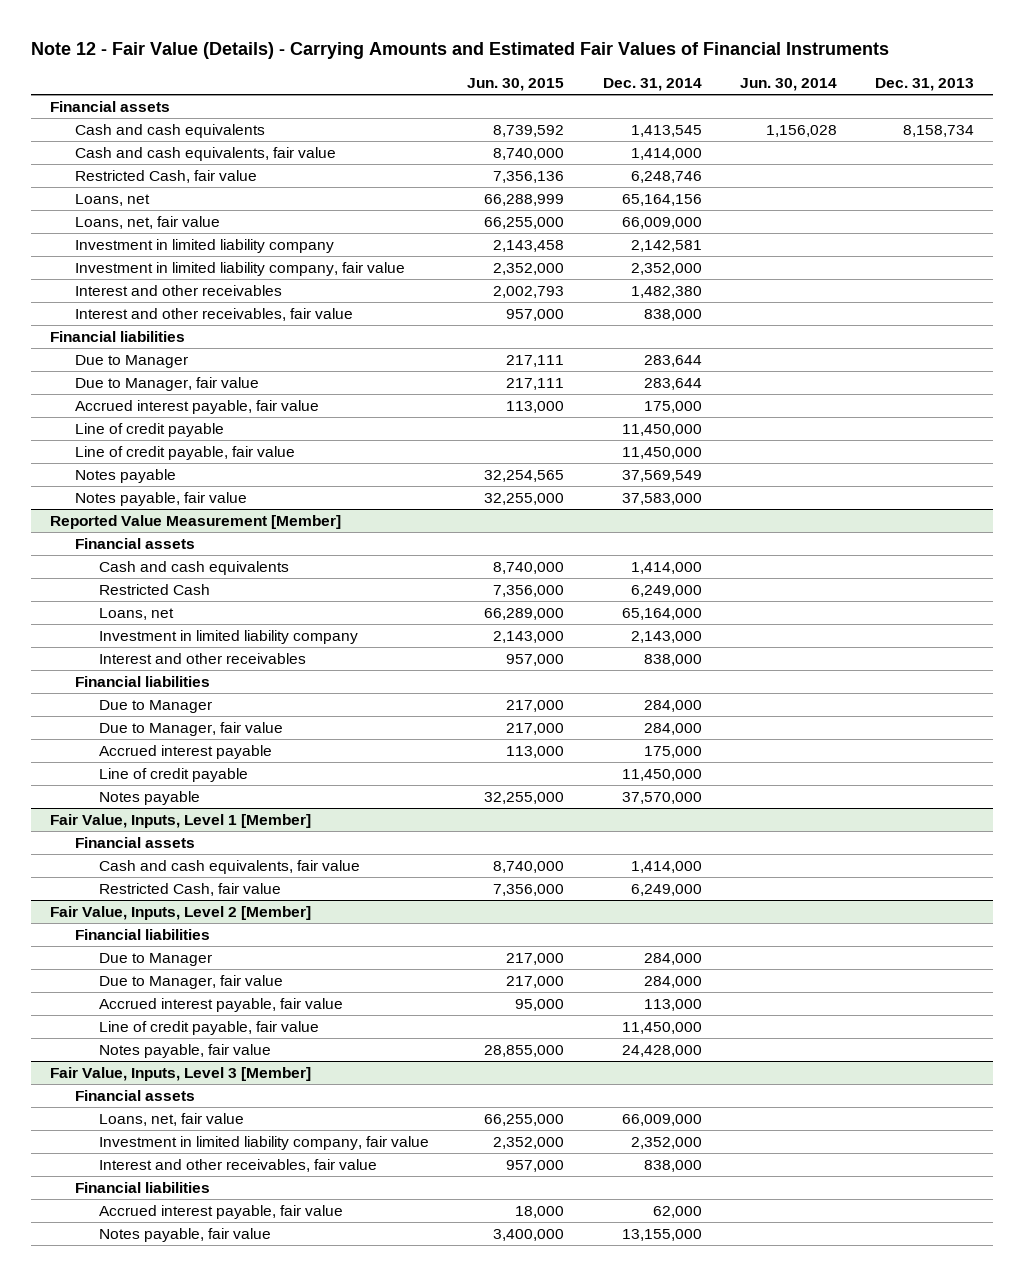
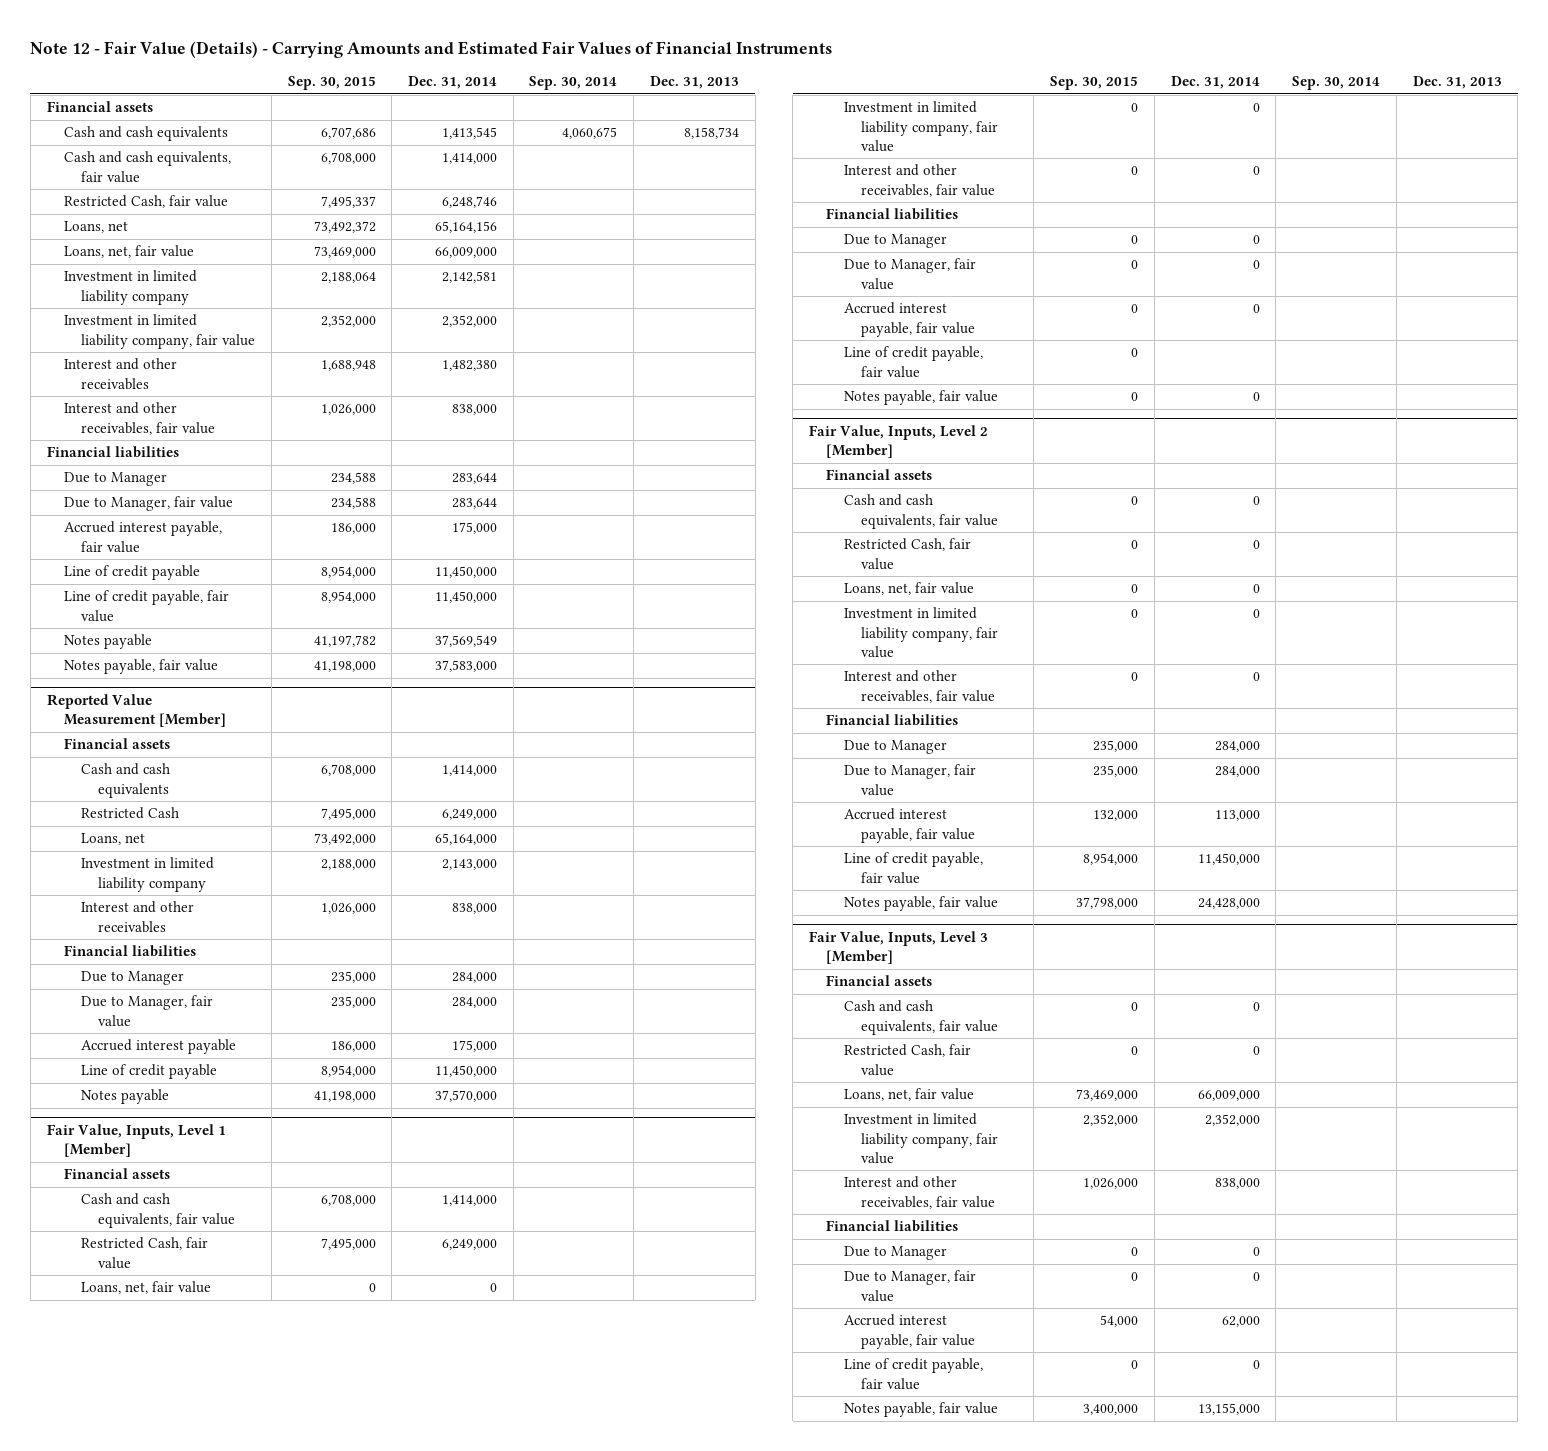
- | Jun. 30, 2015 | Dec. 31, 2014 | Jun. 30, 2014 | Dec. 31, 2013
+ | Sep. 30, 2015 | Dec. 31, 2014 | Sep. 30, 2014 | Dec. 31, 2013
@ Fair Value, Inputs, Level 1 [Member]
+ Loans, net, fair value | 0 | 0 | |
+ Investment in limited liability company, fair value | 0 | 0 | |
+ Interest and other receivables, fair value | 0 | 0 | |
+ Financial liabilities
+ Due to Manager | 0 | 0 | |
+ Due to Manager, fair value | 0 | 0 | |
+ Accrued interest payable, fair value | 0 | 0 | |
+ Line of credit payable, fair value | 0 | | |
+ Notes payable, fair value | 0 | 0 | |
@ Fair Value, Inputs, Level 2 [Member]
+ Financial assets
+ Cash and cash equivalents, fair value | 0 | 0 | |
+ Restricted Cash, fair value | 0 | 0 | |
+ Loans, net, fair value | 0 | 0 | |
+ Investment in limited liability company, fair value | 0 | 0 | |
+ Interest and other receivables, fair value | 0 | 0 | |
@ Fair Value, Inputs, Level 3 [Member]
+ Cash and cash equivalents, fair value | 0 | 0 | |
+ Restricted Cash, fair value | 0 | 0 | |
+ Due to Manager | 0 | 0 | |
+ Due to Manager, fair value | 0 | 0 | |
+ Line of credit payable, fair value | 0 | 0 | |

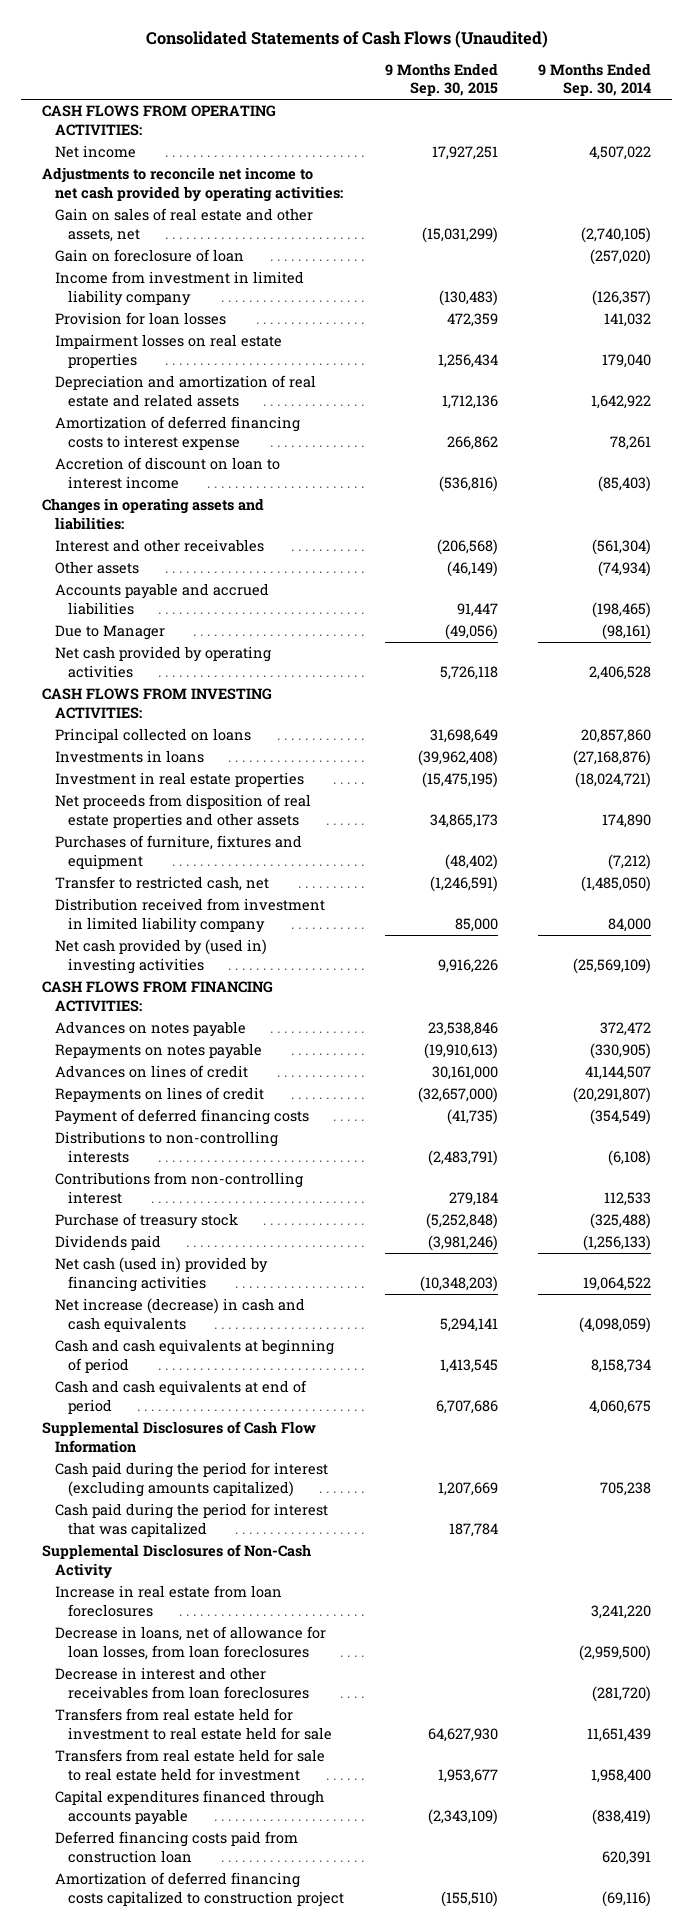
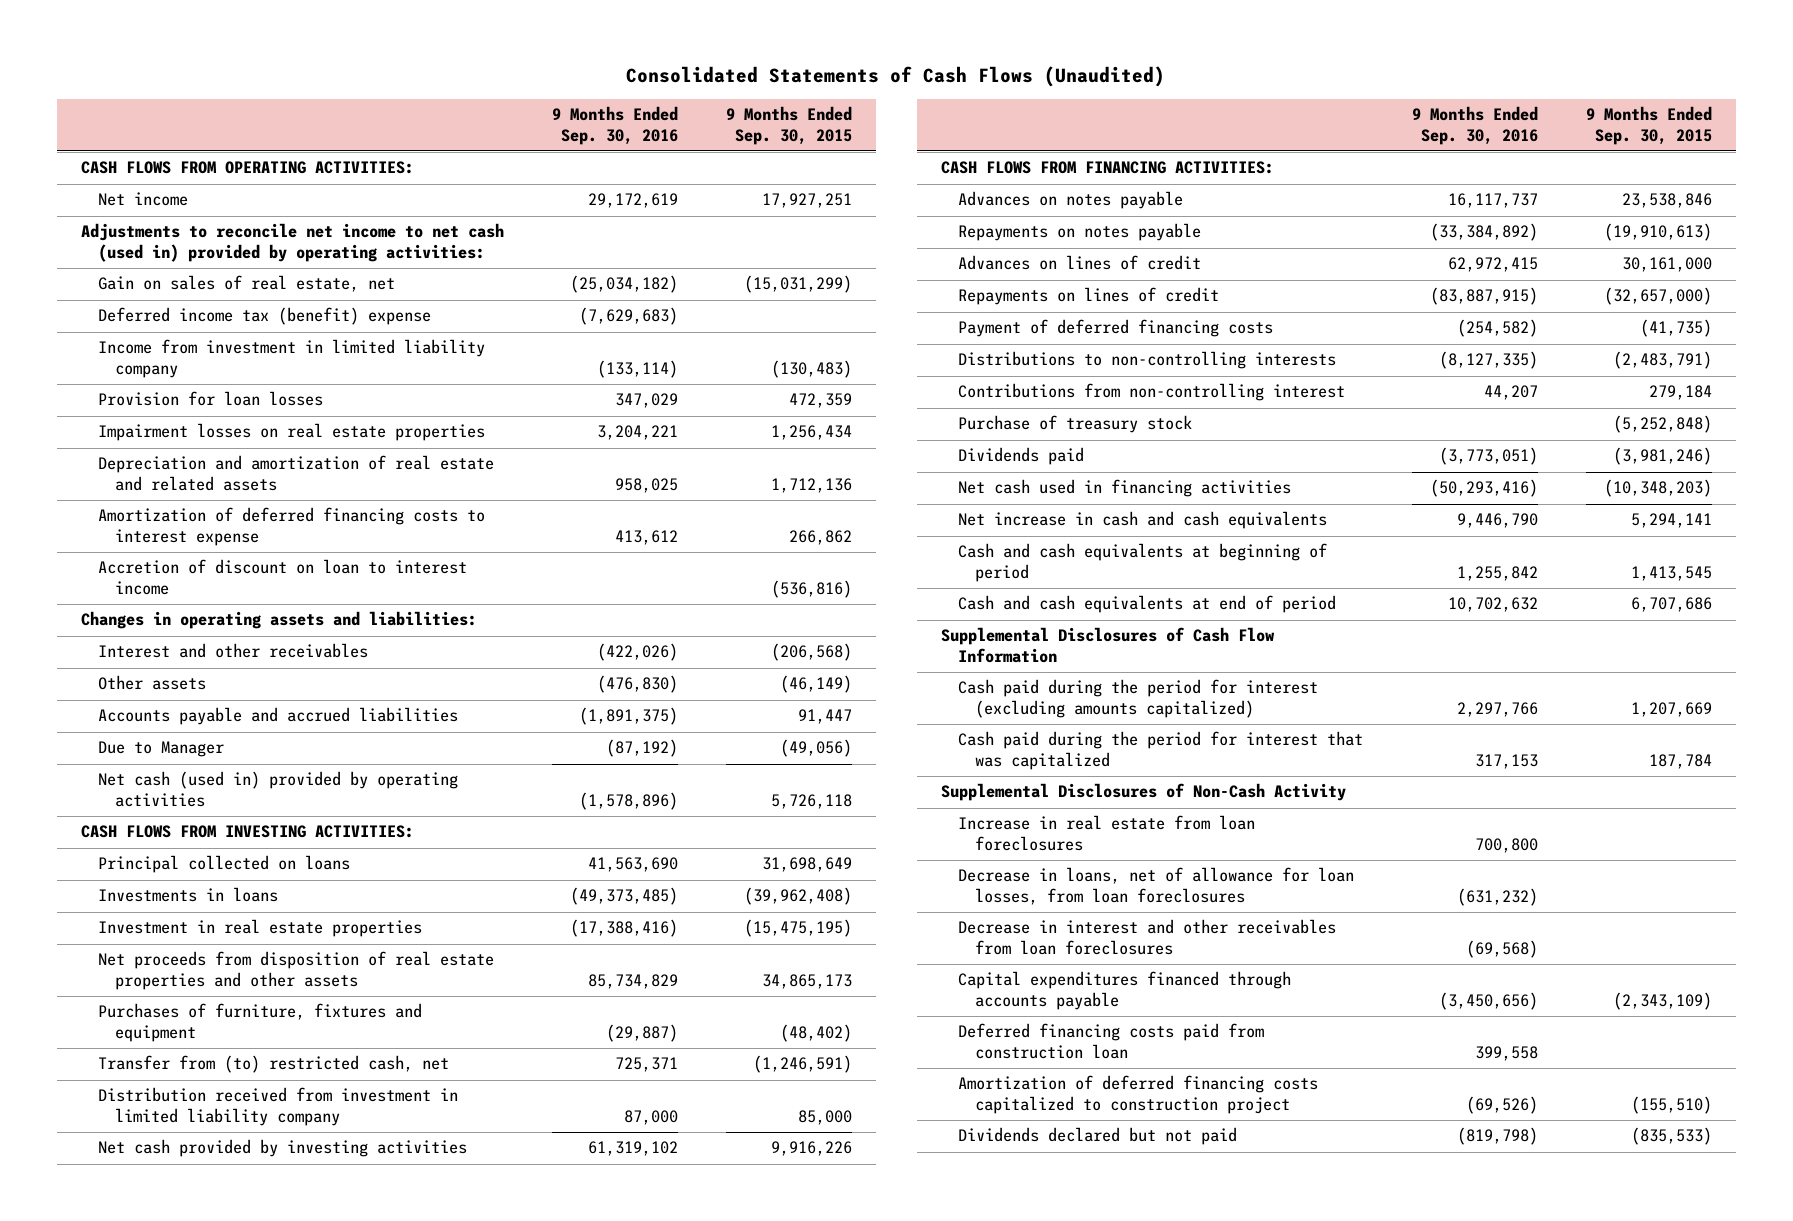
- | 9 Months Ended Sep. 30, 2015 | 9 Months Ended Sep. 30, 2014
+ | 9 Months Ended Sep. 30, 2016 | 9 Months Ended Sep. 30, 2015
- Adjustments to reconcile net income to net cash provided by operating activities:
- Gain on sales of real estate and other assets, net | (15,031,299) | (2,740,105)
- Gain on foreclosure of loan | | (257,020)
+ Adjustments to reconcile net income to net cash (used in) provided by operating activities:
+ Gain on sales of real estate, net | (25,034,182) | (15,031,299)
+ Deferred income tax (benefit) expense | (7,629,683) |
- Net cash provided by operating activities | 5,726,118 | 2,406,528
+ Net cash (used in) provided by operating activities | (1,578,896) | 5,726,118
- Transfer to restricted cash, net | (1,246,591) | (1,485,050)
+ Transfer from (to) restricted cash, net | 725,371 | (1,246,591)
- Net cash provided by (used in) investing activities | 9,916,226 | (25,569,109)
+ Net cash provided by investing activities | 61,319,102 | 9,916,226
- Net cash (used in) provided by financing activities | (10,348,203) | 19,064,522
- Net increase (decrease) in cash and cash equivalents | 5,294,141 | (4,098,059)
+ Net cash used in financing activities | (50,293,416) | (10,348,203)
+ Net increase in cash and cash equivalents | 9,446,790 | 5,294,141
- Transfers from real estate held for investment to real estate held for sale | 64,627,930 | 11,651,439
- Transfers from real estate held for sale to real estate held for investment | 1,953,677 | 1,958,400
+ Dividends declared but not paid | (819,798) | (835,533)

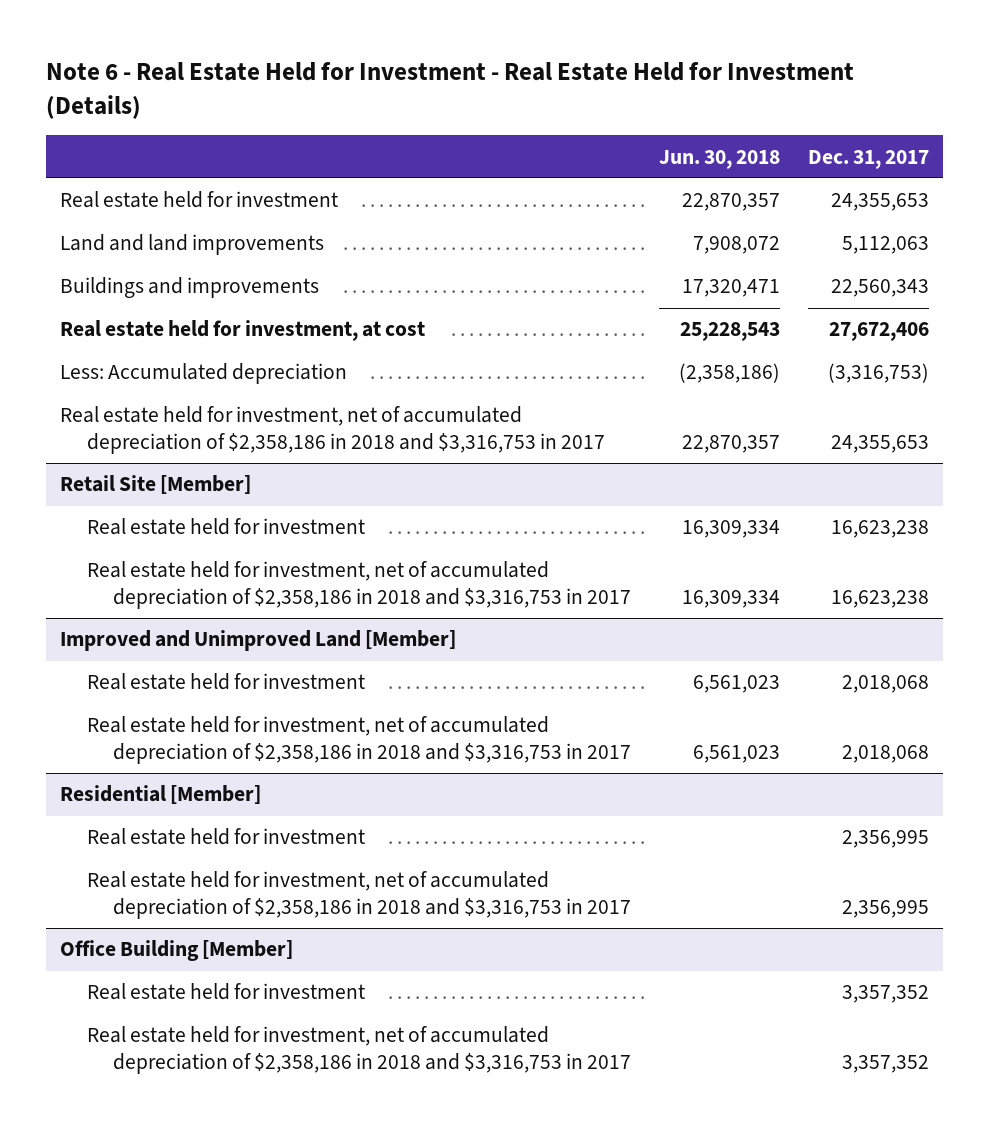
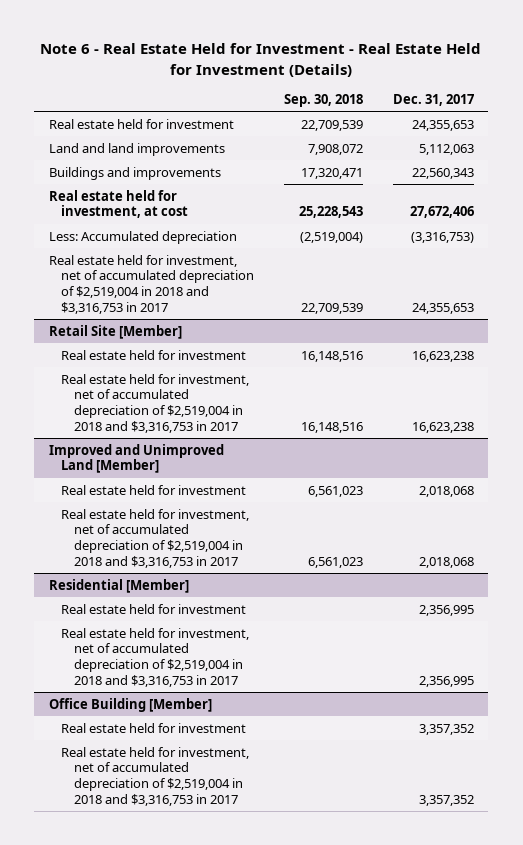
- | Jun. 30, 2018 | Dec. 31, 2017
+ | Sep. 30, 2018 | Dec. 31, 2017
- Real estate held for investment, net of accumulated depreciation of $2,358,186 in 2018 and $3,316,753 in 2017 | 22,870,357 | 24,355,653
+ Real estate held for investment, net of accumulated depreciation of $2,519,004 in 2018 and $3,316,753 in 2017 | 22,709,539 | 24,355,653
@ Retail Site [Member]
- Real estate held for investment, net of accumulated depreciation of $2,358,186 in 2018 and $3,316,753 in 2017 | 16,309,334 | 16,623,238
+ Real estate held for investment, net of accumulated depreciation of $2,519,004 in 2018 and $3,316,753 in 2017 | 16,148,516 | 16,623,238
@ Improved and Unimproved Land [Member]
- Real estate held for investment, net of accumulated depreciation of $2,358,186 in 2018 and $3,316,753 in 2017 | 6,561,023 | 2,018,068
+ Real estate held for investment, net of accumulated depreciation of $2,519,004 in 2018 and $3,316,753 in 2017 | 6,561,023 | 2,018,068
@ Residential [Member]
- Real estate held for investment, net of accumulated depreciation of $2,358,186 in 2018 and $3,316,753 in 2017 | | 2,356,995
+ Real estate held for investment, net of accumulated depreciation of $2,519,004 in 2018 and $3,316,753 in 2017 | | 2,356,995
@ Office Building [Member]
- Real estate held for investment, net of accumulated depreciation of $2,358,186 in 2018 and $3,316,753 in 2017 | | 3,357,352
+ Real estate held for investment, net of accumulated depreciation of $2,519,004 in 2018 and $3,316,753 in 2017 | | 3,357,352

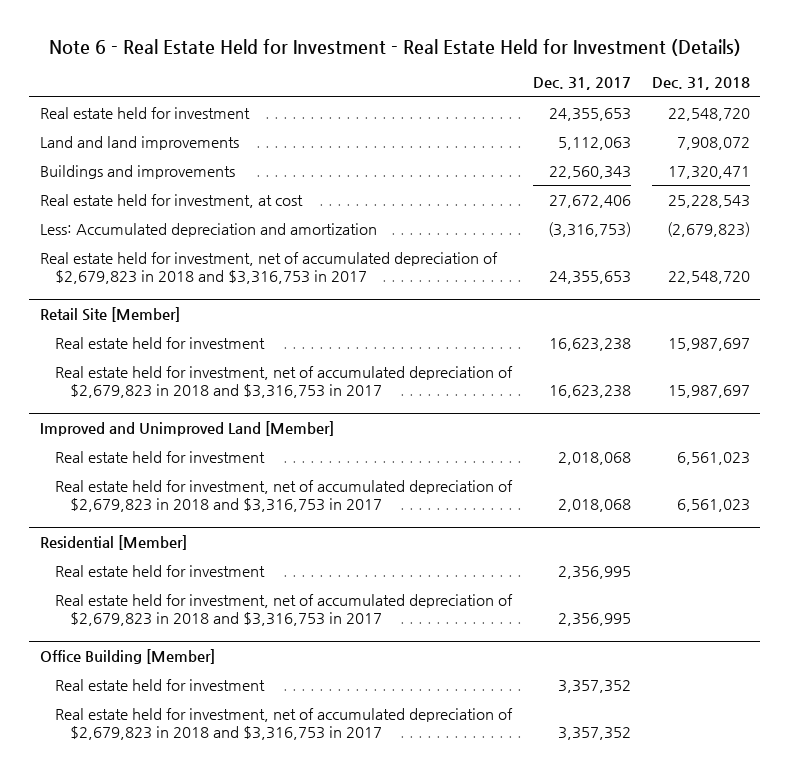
- | Sep. 30, 2018 | Dec. 31, 2017
+ | Dec. 31, 2017 | Dec. 31, 2018
- Less: Accumulated depreciation | (2,519,004) | (3,316,753)
- Real estate held for investment, net of accumulated depreciation of $2,519,004 in 2018 and $3,316,753 in 2017 | 22,709,539 | 24,355,653
+ Less: Accumulated depreciation and amortization | (3,316,753) | (2,679,823)
+ Real estate held for investment, net of accumulated depreciation of $2,679,823 in 2018 and $3,316,753 in 2017 | 24,355,653 | 22,548,720
@ Retail Site [Member]
- Real estate held for investment, net of accumulated depreciation of $2,519,004 in 2018 and $3,316,753 in 2017 | 16,148,516 | 16,623,238
+ Real estate held for investment, net of accumulated depreciation of $2,679,823 in 2018 and $3,316,753 in 2017 | 16,623,238 | 15,987,697
@ Improved and Unimproved Land [Member]
- Real estate held for investment, net of accumulated depreciation of $2,519,004 in 2018 and $3,316,753 in 2017 | 6,561,023 | 2,018,068
+ Real estate held for investment, net of accumulated depreciation of $2,679,823 in 2018 and $3,316,753 in 2017 | 2,018,068 | 6,561,023
@ Residential [Member]
- Real estate held for investment, net of accumulated depreciation of $2,519,004 in 2018 and $3,316,753 in 2017 | | 2,356,995
+ Real estate held for investment, net of accumulated depreciation of $2,679,823 in 2018 and $3,316,753 in 2017 | 2,356,995 |
@ Office Building [Member]
- Real estate held for investment, net of accumulated depreciation of $2,519,004 in 2018 and $3,316,753 in 2017 | | 3,357,352
+ Real estate held for investment, net of accumulated depreciation of $2,679,823 in 2018 and $3,316,753 in 2017 | 3,357,352 |

